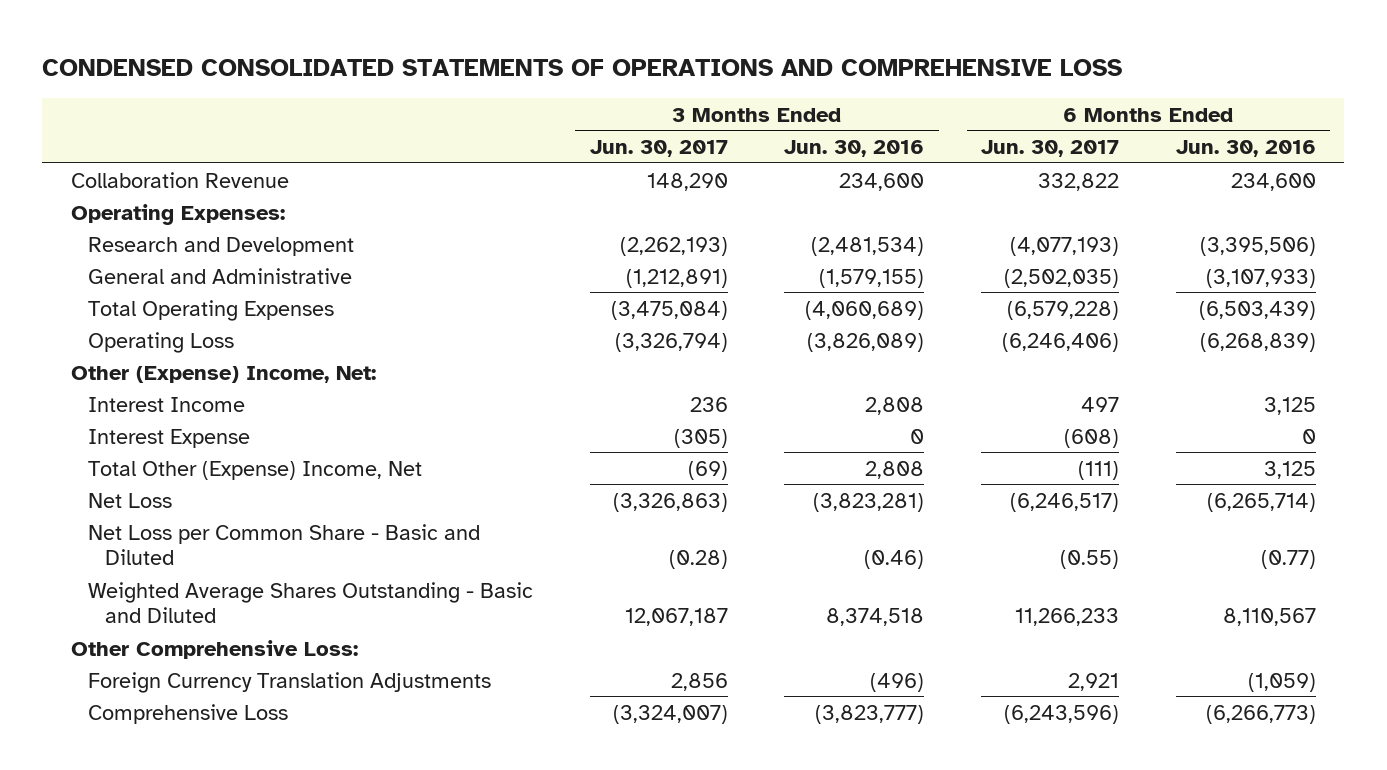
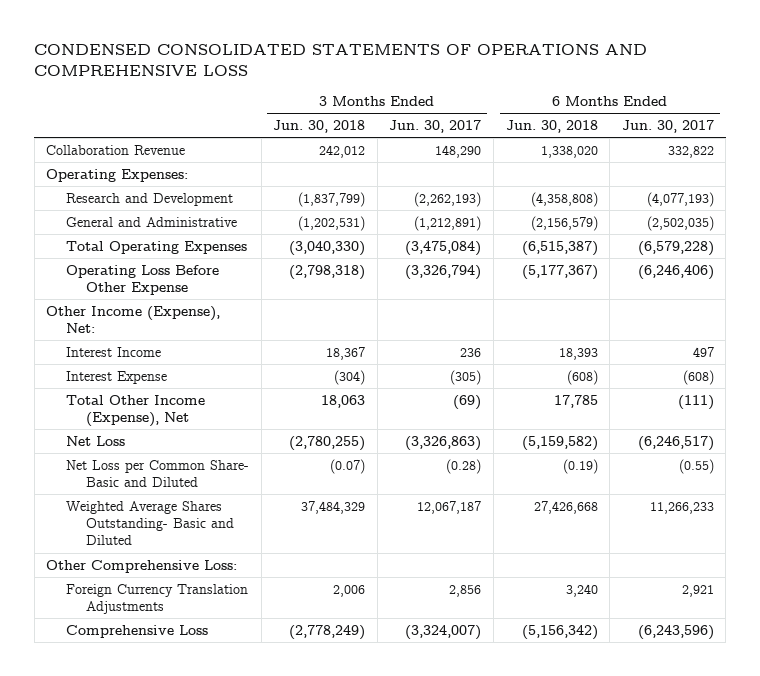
- | 3 Months Ended Jun. 30, 2017 | 3 Months Ended Jun. 30, 2016 | 6 Months Ended Jun. 30, 2017 | 6 Months Ended Jun. 30, 2016
+ | 3 Months Ended Jun. 30, 2018 | 3 Months Ended Jun. 30, 2017 | 6 Months Ended Jun. 30, 2018 | 6 Months Ended Jun. 30, 2017
- Operating Loss | (3,326,794) | (3,826,089) | (6,246,406) | (6,268,839)
- Other (Expense) Income, Net:
+ Operating Loss Before Other Expense | (2,798,318) | (3,326,794) | (5,177,367) | (6,246,406)
+ Other Income (Expense), Net:
- Total Other (Expense) Income, Net | (69) | 2,808 | (111) | 3,125
+ Total Other Income (Expense), Net | 18,063 | (69) | 17,785 | (111)
- Net Loss per Common Share - Basic and Diluted | (0.28) | (0.46) | (0.55) | (0.77)
- Weighted Average Shares Outstanding - Basic and Diluted | 12,067,187 | 8,374,518 | 11,266,233 | 8,110,567
+ Net Loss per Common Share- Basic and Diluted | (0.07) | (0.28) | (0.19) | (0.55)
+ Weighted Average Shares Outstanding- Basic and Diluted | 37,484,329 | 12,067,187 | 27,426,668 | 11,266,233

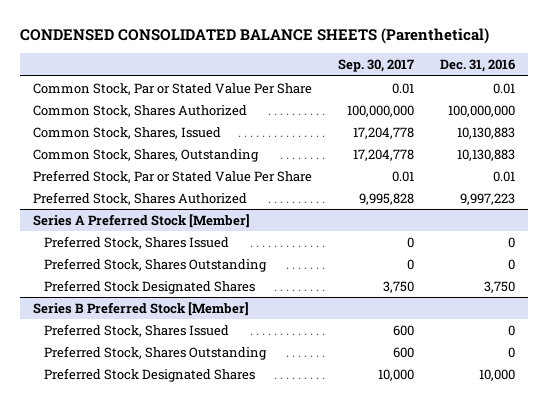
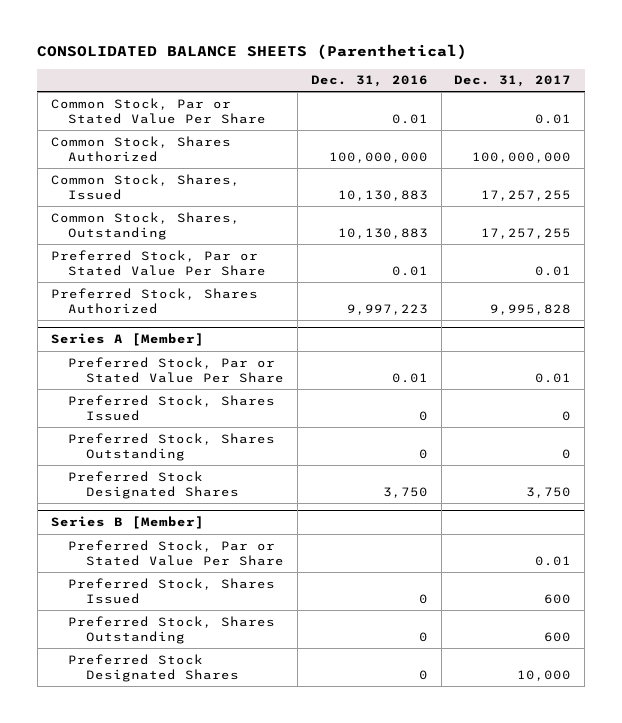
- CONDENSED CONSOLIDATED BALANCE SHEETS (Parenthetical)
+ CONSOLIDATED BALANCE SHEETS (Parenthetical)
- | Sep. 30, 2017 | Dec. 31, 2016
+ | Dec. 31, 2016 | Dec. 31, 2017
- Series A Preferred Stock [Member]
+ Series A [Member]
+ Preferred Stock, Par or Stated Value Per Share | 0.01 | 0.01
- Series B Preferred Stock [Member]
+ Series B [Member]
+ Preferred Stock, Par or Stated Value Per Share | | 0.01
- Preferred Stock Designated Shares | 10,000 | 10,000
+ Preferred Stock Designated Shares | 0 | 10,000

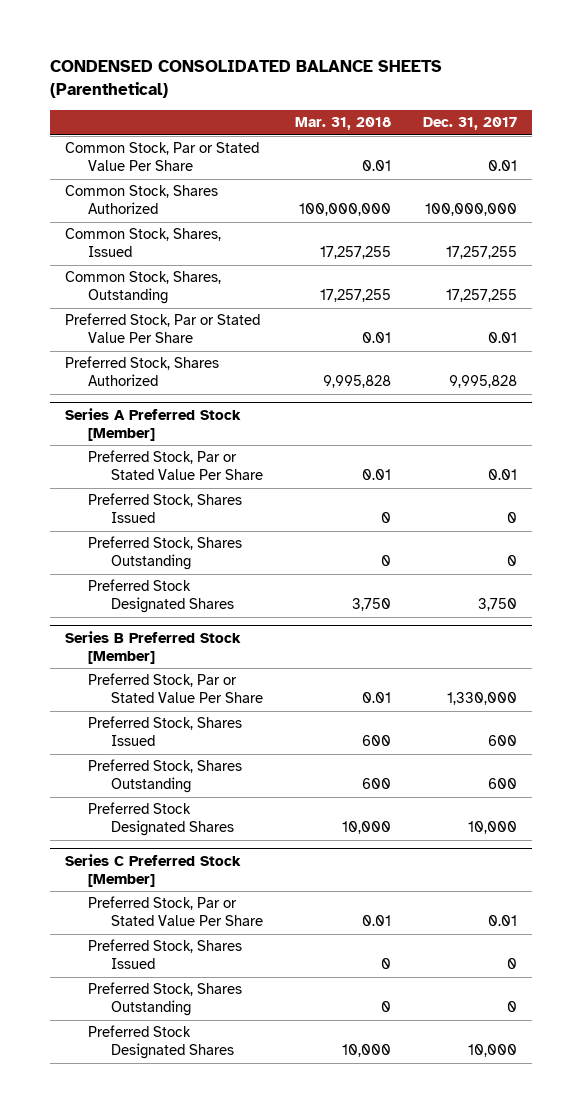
- CONSOLIDATED BALANCE SHEETS (Parenthetical)
+ CONDENSED CONSOLIDATED BALANCE SHEETS (Parenthetical)
- | Dec. 31, 2016 | Dec. 31, 2017
+ | Mar. 31, 2018 | Dec. 31, 2017
- Series A [Member]
+ Series A Preferred Stock [Member]
- Series B [Member]
- Preferred Stock, Par or Stated Value Per Share | | 0.01
+ Series B Preferred Stock [Member]
+ Preferred Stock, Par or Stated Value Per Share | 0.01 | 1,330,000
+ Series C Preferred Stock [Member]
+ Preferred Stock, Par or Stated Value Per Share | 0.01 | 0.01
+ Preferred Stock, Shares Issued | 0 | 0
+ Preferred Stock, Shares Outstanding | 0 | 0
+ Preferred Stock Designated Shares | 10,000 | 10,000

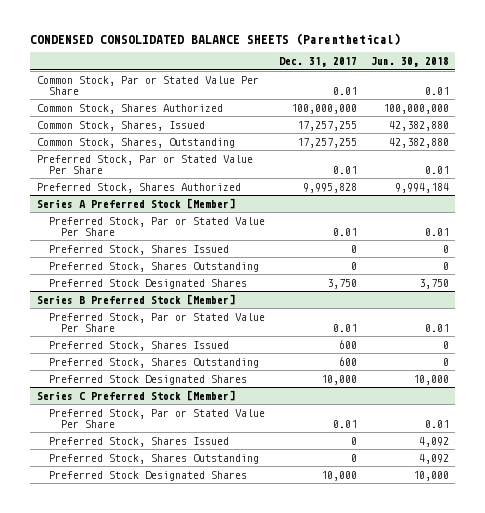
- | Mar. 31, 2018 | Dec. 31, 2017
+ | Dec. 31, 2017 | Jun. 30, 2018
@ Series B Preferred Stock [Member]
- Preferred Stock, Par or Stated Value Per Share | 0.01 | 1,330,000
+ Preferred Stock, Par or Stated Value Per Share | 0.01 | 0.01

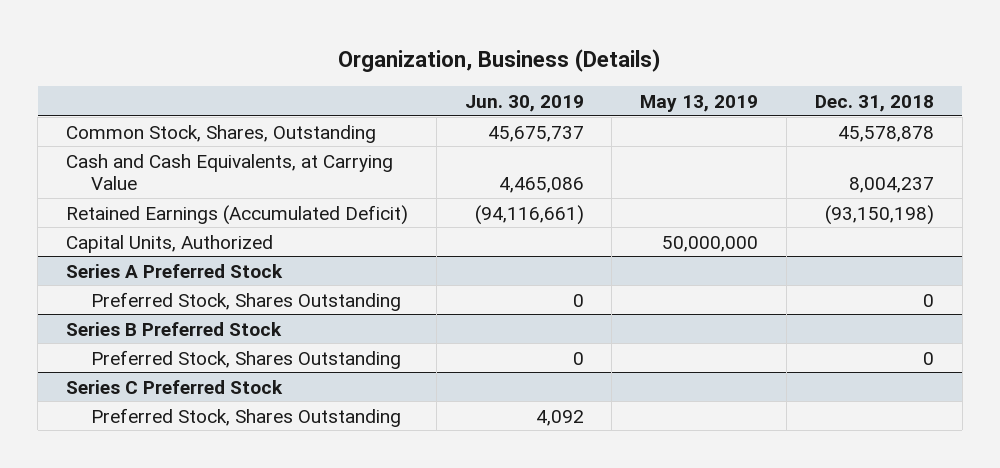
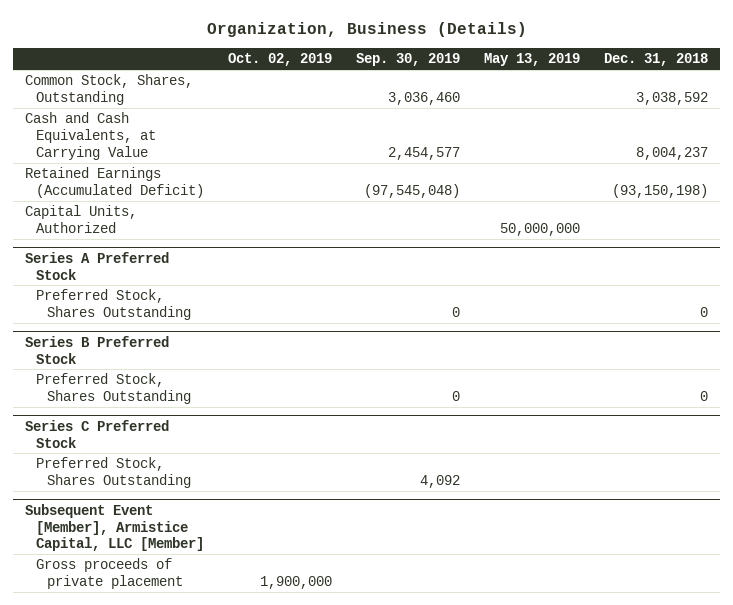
- | Jun. 30, 2019 | May 13, 2019 | Dec. 31, 2018
+ | Oct. 02, 2019 | Sep. 30, 2019 | May 13, 2019 | Dec. 31, 2018
- Common Stock, Shares, Outstanding | 45,675,737 | | 45,578,878
+ Common Stock, Shares, Outstanding | | 3,036,460 | | 3,038,592
+ Subsequent Event [Member], Armistice Capital, LLC [Member]
+ Gross proceeds of private placement | 1,900,000 | | |

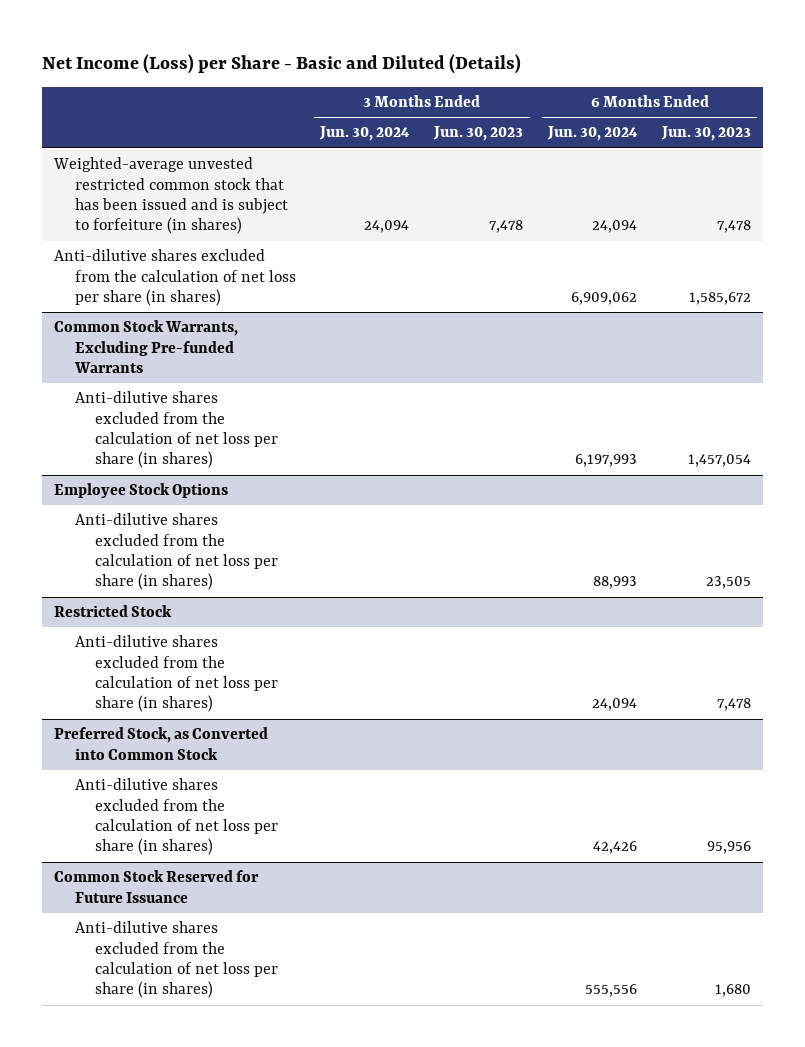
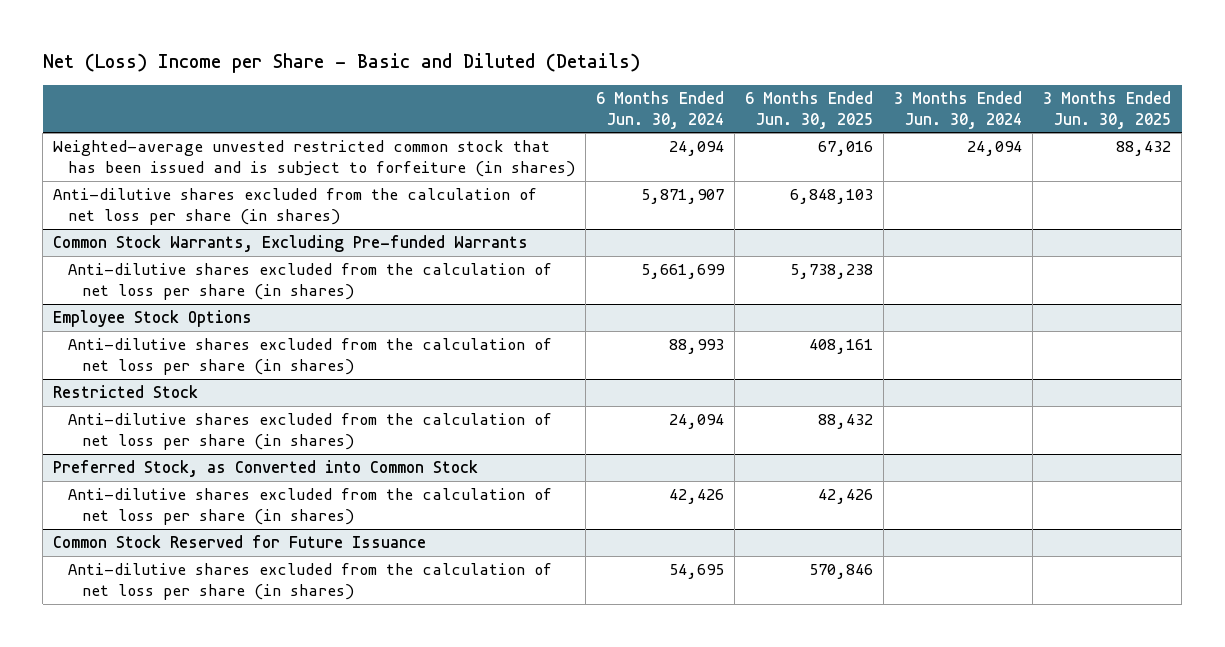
- Net Income (Loss) per Share - Basic and Diluted (Details)
+ Net (Loss) Income per Share - Basic and Diluted (Details)
- | 3 Months Ended Jun. 30, 2024 | 3 Months Ended Jun. 30, 2023 | 6 Months Ended Jun. 30, 2024 | 6 Months Ended Jun. 30, 2023
+ | 6 Months Ended Jun. 30, 2024 | 6 Months Ended Jun. 30, 2025 | 3 Months Ended Jun. 30, 2024 | 3 Months Ended Jun. 30, 2025
- Anti-dilutive shares excluded from the calculation of net loss per share (in shares) | | | 6,909,062 | 1,585,672
+ Anti-dilutive shares excluded from the calculation of net loss per share (in shares) | 5,871,907 | 6,848,103 | |
@ Common Stock Warrants, Excluding Pre-funded Warrants
- Anti-dilutive shares excluded from the calculation of net loss per share (in shares) | | | 6,197,993 | 1,457,054
+ Anti-dilutive shares excluded from the calculation of net loss per share (in shares) | 5,661,699 | 5,738,238 | |
@ Common Stock Reserved for Future Issuance
- Anti-dilutive shares excluded from the calculation of net loss per share (in shares) | | | 555,556 | 1,680
+ Anti-dilutive shares excluded from the calculation of net loss per share (in shares) | 54,695 | 570,846 | |

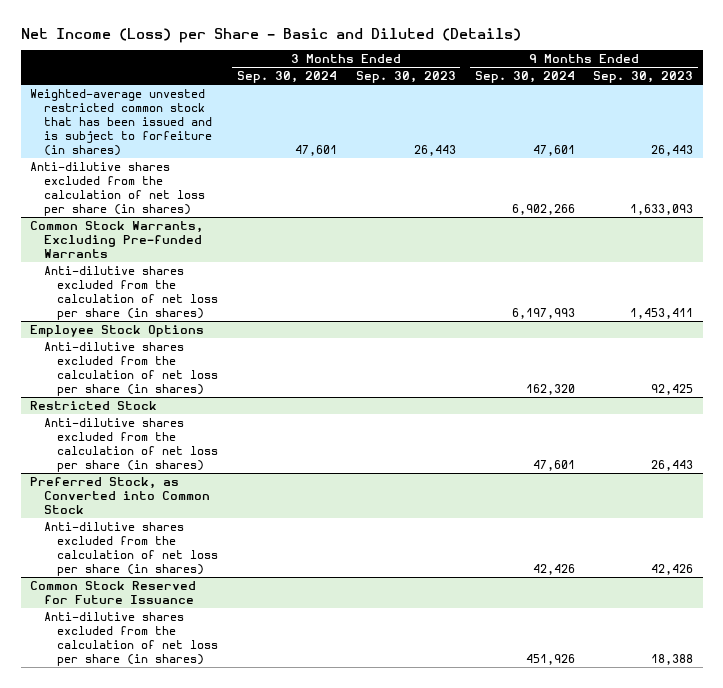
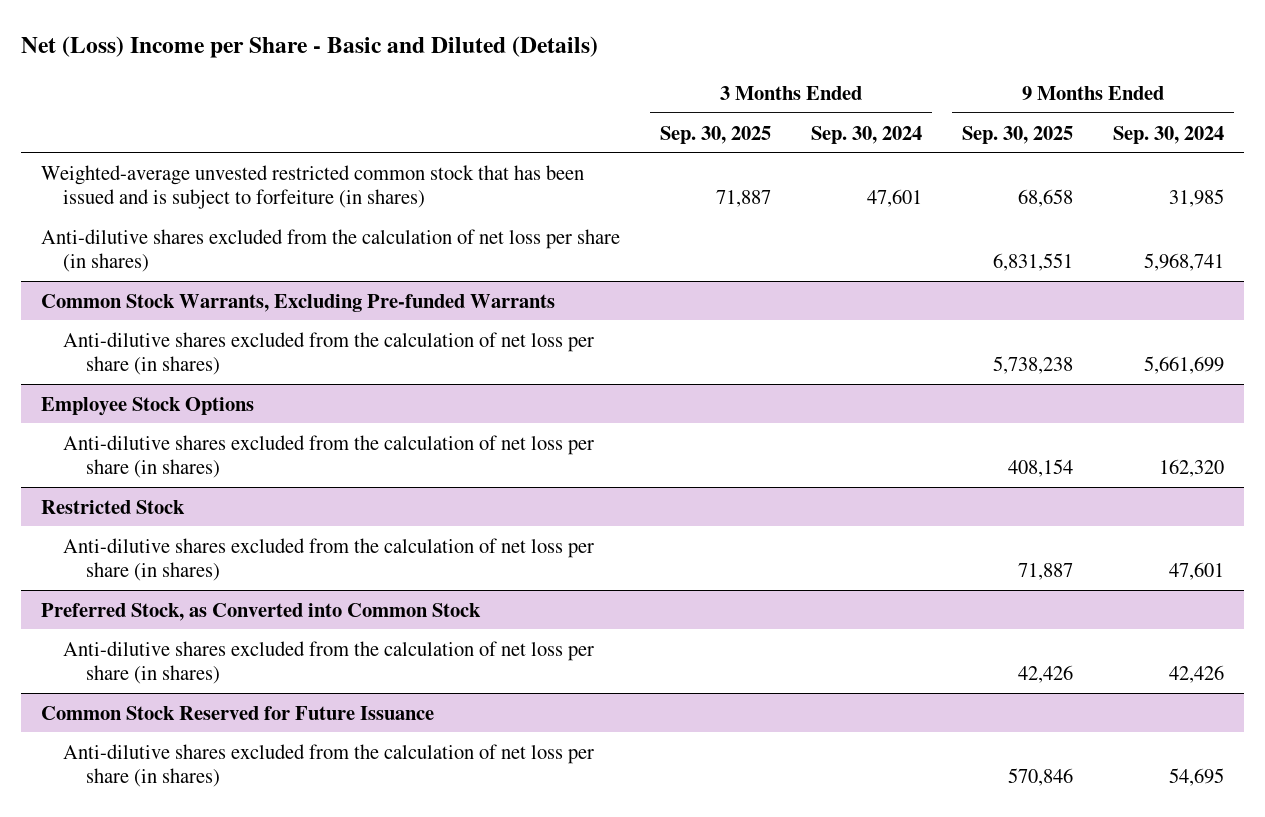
- Net Income (Loss) per Share - Basic and Diluted (Details)
+ Net (Loss) Income per Share - Basic and Diluted (Details)
- | 3 Months Ended Sep. 30, 2024 | 3 Months Ended Sep. 30, 2023 | 9 Months Ended Sep. 30, 2024 | 9 Months Ended Sep. 30, 2023
+ | 3 Months Ended Sep. 30, 2025 | 3 Months Ended Sep. 30, 2024 | 9 Months Ended Sep. 30, 2025 | 9 Months Ended Sep. 30, 2024
- Weighted-average unvested restricted common stock that has been issued and is subject to forfeiture (in shares) | 47,601 | 26,443 | 47,601 | 26,443
- Anti-dilutive shares excluded from the calculation of net loss per share (in shares) | | | 6,902,266 | 1,633,093
+ Weighted-average unvested restricted common stock that has been issued and is subject to forfeiture (in shares) | 71,887 | 47,601 | 68,658 | 31,985
+ Anti-dilutive shares excluded from the calculation of net loss per share (in shares) | | | 6,831,551 | 5,968,741
@ Common Stock Warrants, Excluding Pre-funded Warrants
- Anti-dilutive shares excluded from the calculation of net loss per share (in shares) | | | 6,197,993 | 1,453,411
+ Anti-dilutive shares excluded from the calculation of net loss per share (in shares) | | | 5,738,238 | 5,661,699
@ Common Stock Reserved for Future Issuance
- Anti-dilutive shares excluded from the calculation of net loss per share (in shares) | | | 451,926 | 18,388
+ Anti-dilutive shares excluded from the calculation of net loss per share (in shares) | | | 570,846 | 54,695

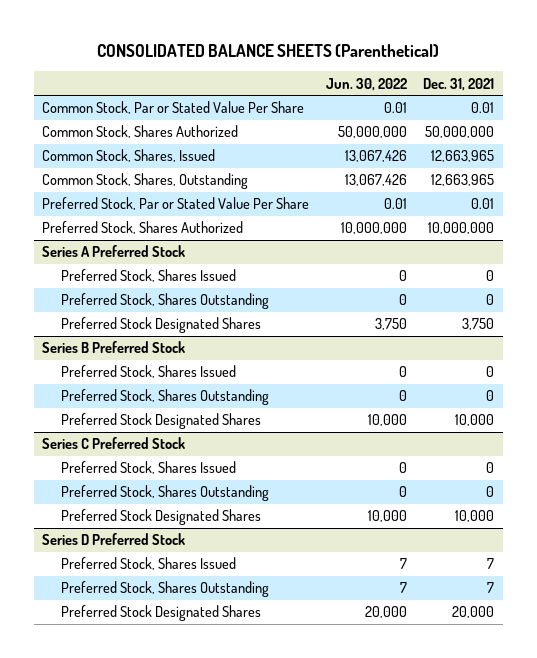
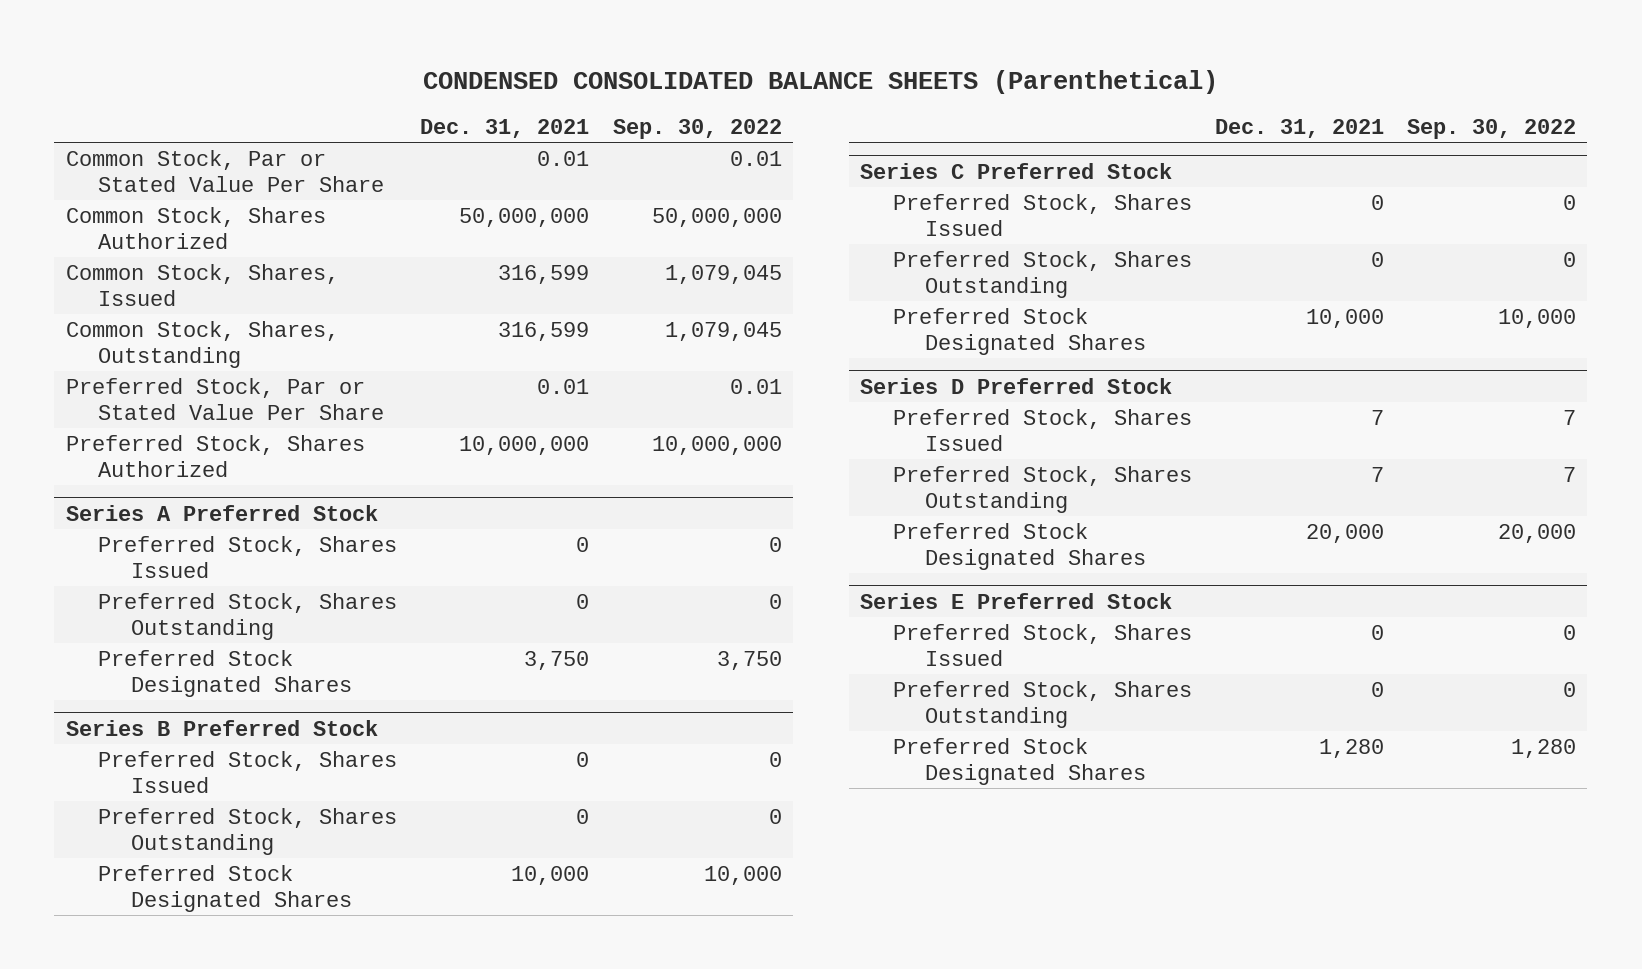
- CONSOLIDATED BALANCE SHEETS (Parenthetical)
+ CONDENSED CONSOLIDATED BALANCE SHEETS (Parenthetical)
- | Jun. 30, 2022 | Dec. 31, 2021
+ | Dec. 31, 2021 | Sep. 30, 2022
- Common Stock, Shares, Issued | 13,067,426 | 12,663,965
- Common Stock, Shares, Outstanding | 13,067,426 | 12,663,965
+ Common Stock, Shares, Issued | 316,599 | 1,079,045
+ Common Stock, Shares, Outstanding | 316,599 | 1,079,045
+ Series E Preferred Stock
+ Preferred Stock, Shares Issued | 0 | 0
+ Preferred Stock, Shares Outstanding | 0 | 0
+ Preferred Stock Designated Shares | 1,280 | 1,280

